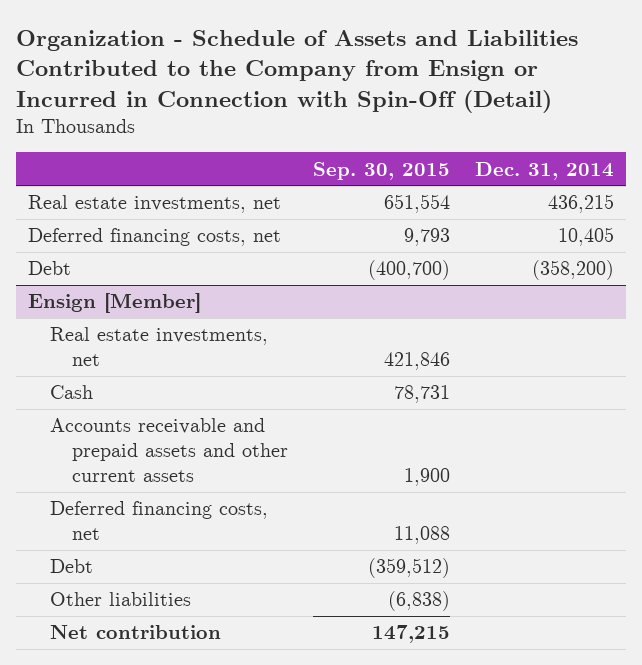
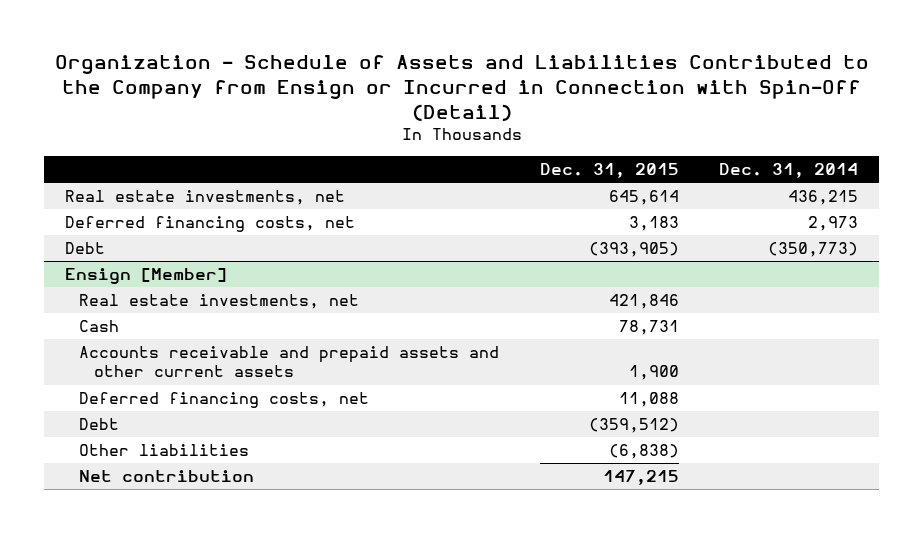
- | Sep. 30, 2015 | Dec. 31, 2014
+ | Dec. 31, 2015 | Dec. 31, 2014
- Deferred financing costs, net | 9,793 | 10,405
- Debt | (400,700) | (358,200)
+ Deferred financing costs, net | 3,183 | 2,973
+ Debt | (393,905) | (350,773)

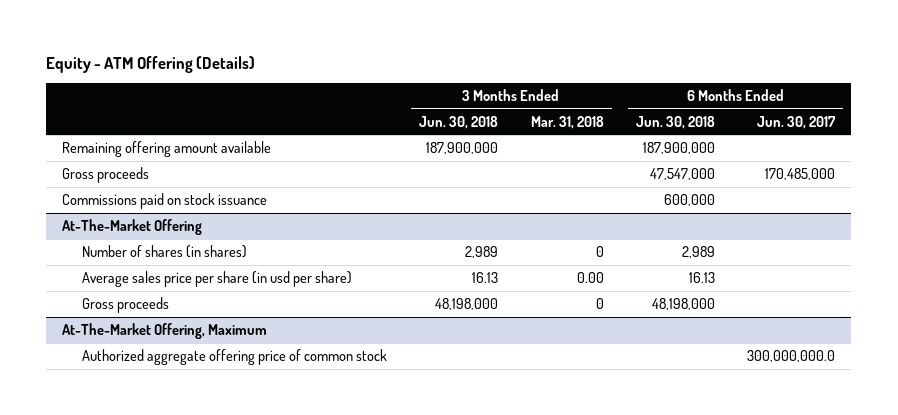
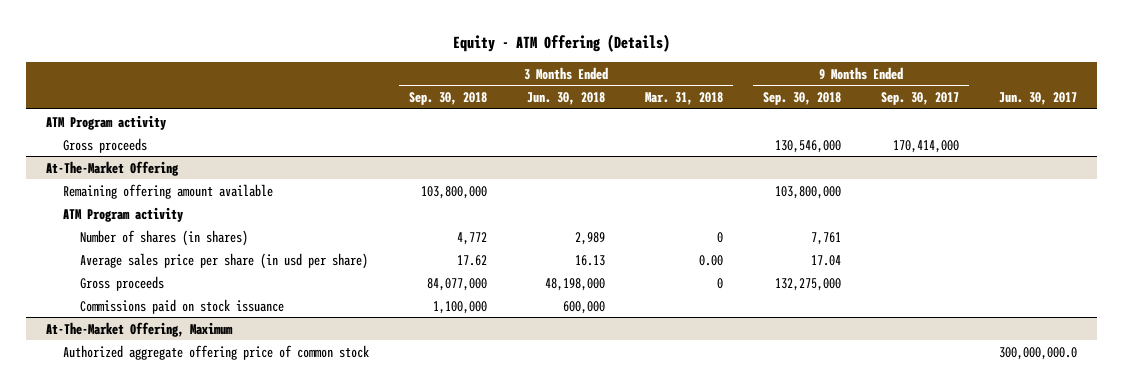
- | 3 Months Ended Jun. 30, 2018 | 3 Months Ended Mar. 31, 2018 | 6 Months Ended Jun. 30, 2018 | 6 Months Ended Jun. 30, 2017
+ | 3 Months Ended Sep. 30, 2018 | 3 Months Ended Jun. 30, 2018 | 3 Months Ended Mar. 31, 2018 | 9 Months Ended Sep. 30, 2018 | 9 Months Ended Sep. 30, 2017 | Jun. 30, 2017
- Remaining offering amount available | 187,900,000 | | 187,900,000 |
+ ATM Program activity
- Commissions paid on stock issuance | | | 600,000 |
@ At-The-Market Offering
+ Remaining offering amount available | 103,800,000 | | | 103,800,000 | |
+ ATM Program activity
+ Commissions paid on stock issuance | 1,100,000 | 600,000 | | | |

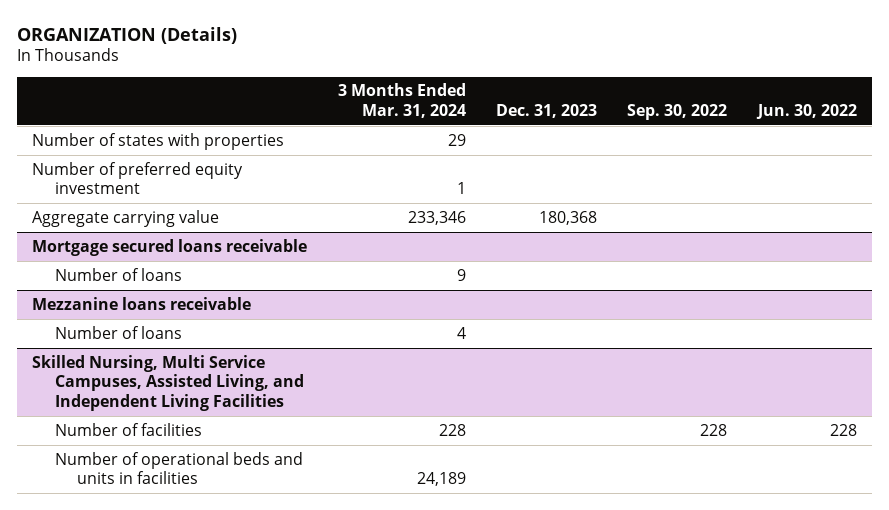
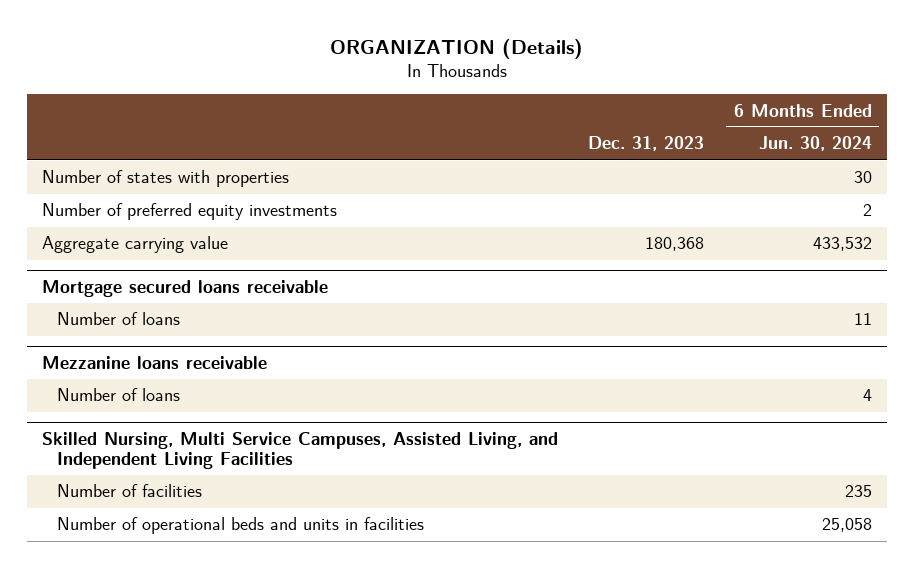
- | 3 Months Ended Mar. 31, 2024 | Dec. 31, 2023 | Sep. 30, 2022 | Jun. 30, 2022
+ | Dec. 31, 2023 | 6 Months Ended Jun. 30, 2024
- Number of preferred equity investment | 1 | | |
+ Number of preferred equity investments | | 2

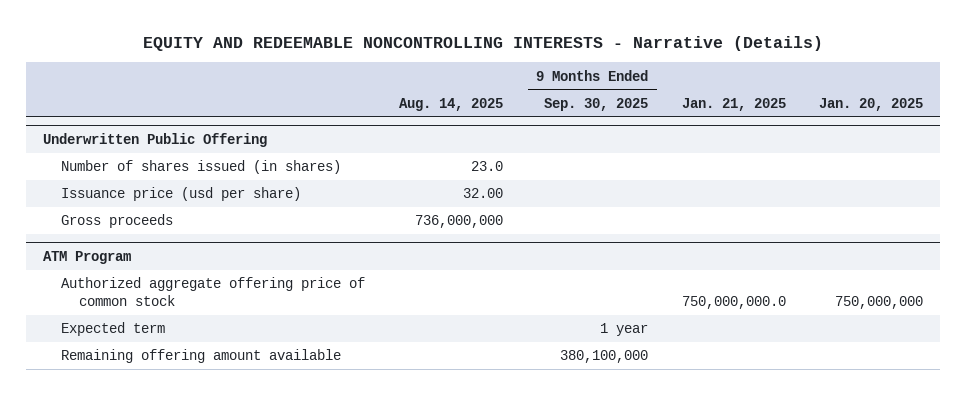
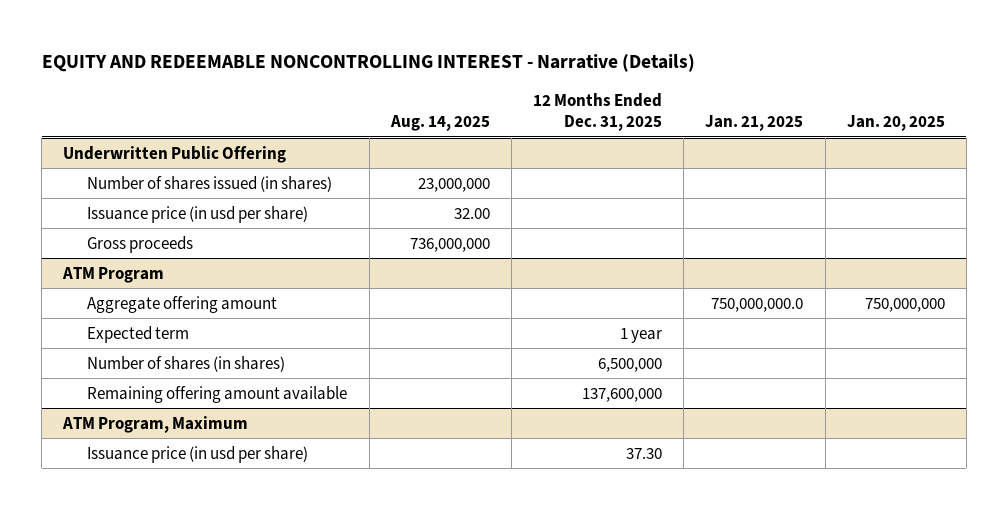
- EQUITY AND REDEEMABLE NONCONTROLLING INTERESTS - Narrative (Details)
+ EQUITY AND REDEEMABLE NONCONTROLLING INTEREST - Narrative (Details)
- | Aug. 14, 2025 | 9 Months Ended Sep. 30, 2025 | Jan. 21, 2025 | Jan. 20, 2025
+ | Aug. 14, 2025 | 12 Months Ended Dec. 31, 2025 | Jan. 21, 2025 | Jan. 20, 2025
@ Underwritten Public Offering
- Number of shares issued (in shares) | 23.0 | | |
- Issuance price (usd per share) | 32.00 | | |
+ Number of shares issued (in shares) | 23,000,000 | | |
+ Issuance price (in usd per share) | 32.00 | | |
@ ATM Program
- Authorized aggregate offering price of common stock | | | 750,000,000.0 | 750,000,000
+ Aggregate offering amount | | | 750,000,000.0 | 750,000,000
+ Number of shares (in shares) | | 6,500,000 | |
+ ATM Program, Maximum
+ Issuance price (in usd per share) | | 37.30 | |

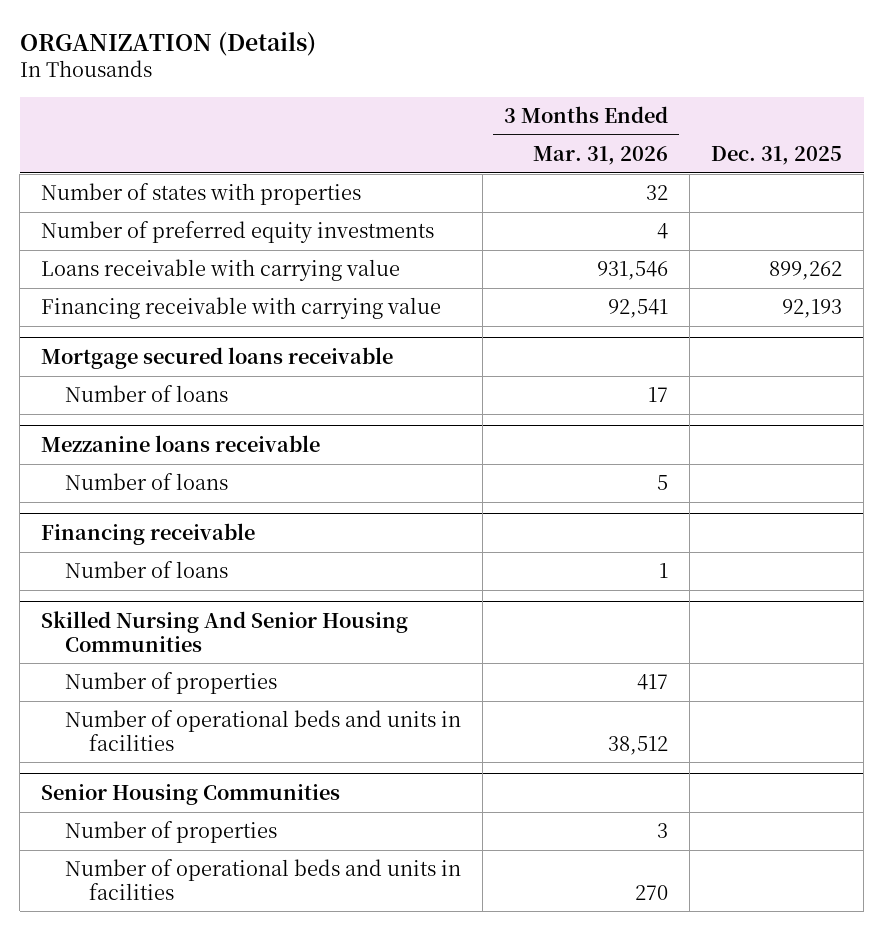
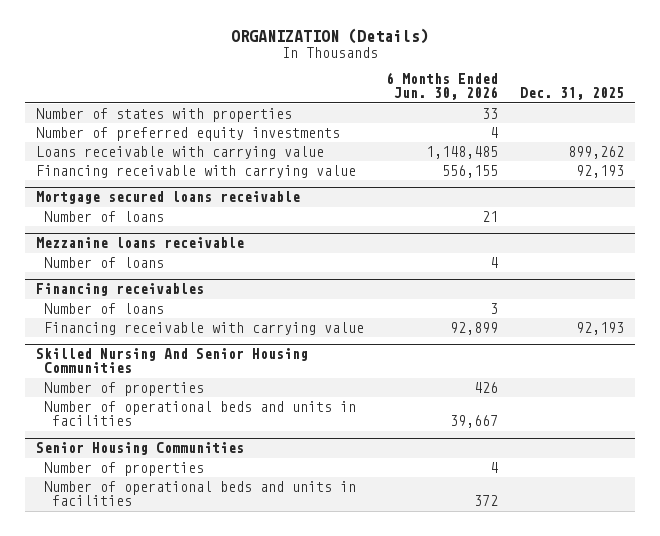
- | 3 Months Ended Mar. 31, 2026 | Dec. 31, 2025
+ | 6 Months Ended Jun. 30, 2026 | Dec. 31, 2025
- Financing receivable
+ Financing receivables
+ Financing receivable with carrying value | 92,899 | 92,193

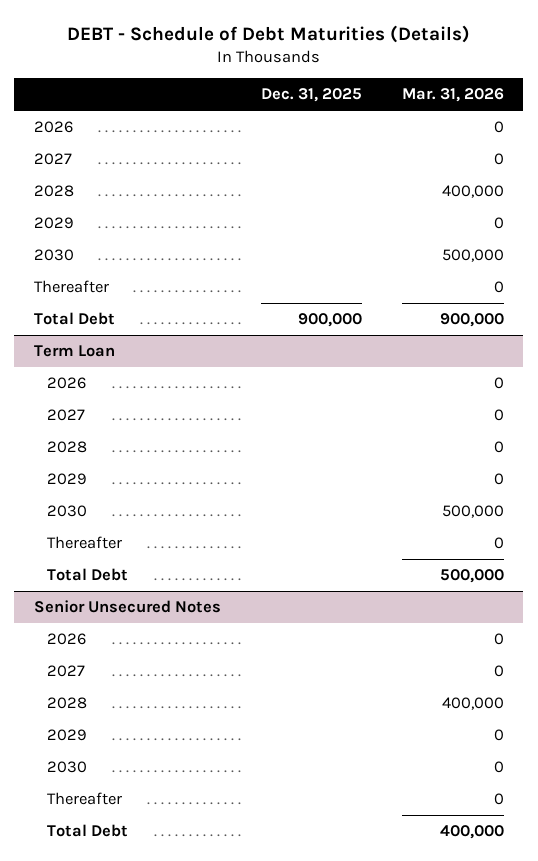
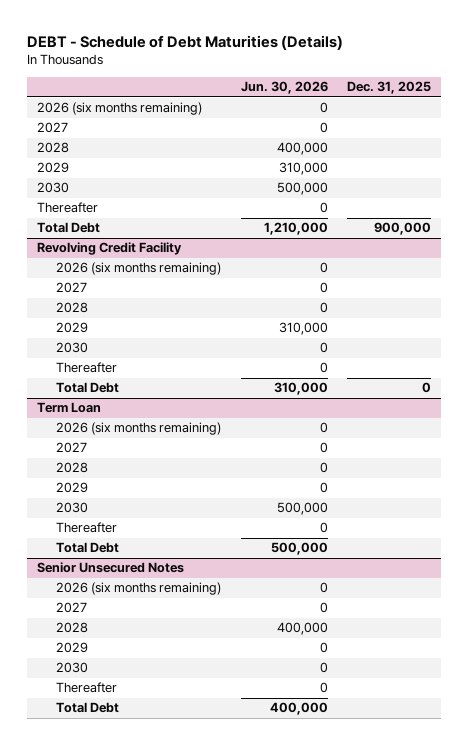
- | Dec. 31, 2025 | Mar. 31, 2026
+ | Jun. 30, 2026 | Dec. 31, 2025
- 2026 | | 0
+ 2026 (six months remaining) | 0 |
+ Revolving Credit Facility
+ 2026 (six months remaining) | 0 |
+ 2027 | 0 |
+ 2028 | 0 |
+ 2029 | 310,000 |
+ 2030 | 0 |
+ Thereafter | 0 |
+ Total Debt | 310,000 | 0
@ Term Loan
- 2026 | | 0
+ 2026 (six months remaining) | 0 |
@ Senior Unsecured Notes
- 2026 | | 0
+ 2026 (six months remaining) | 0 |

